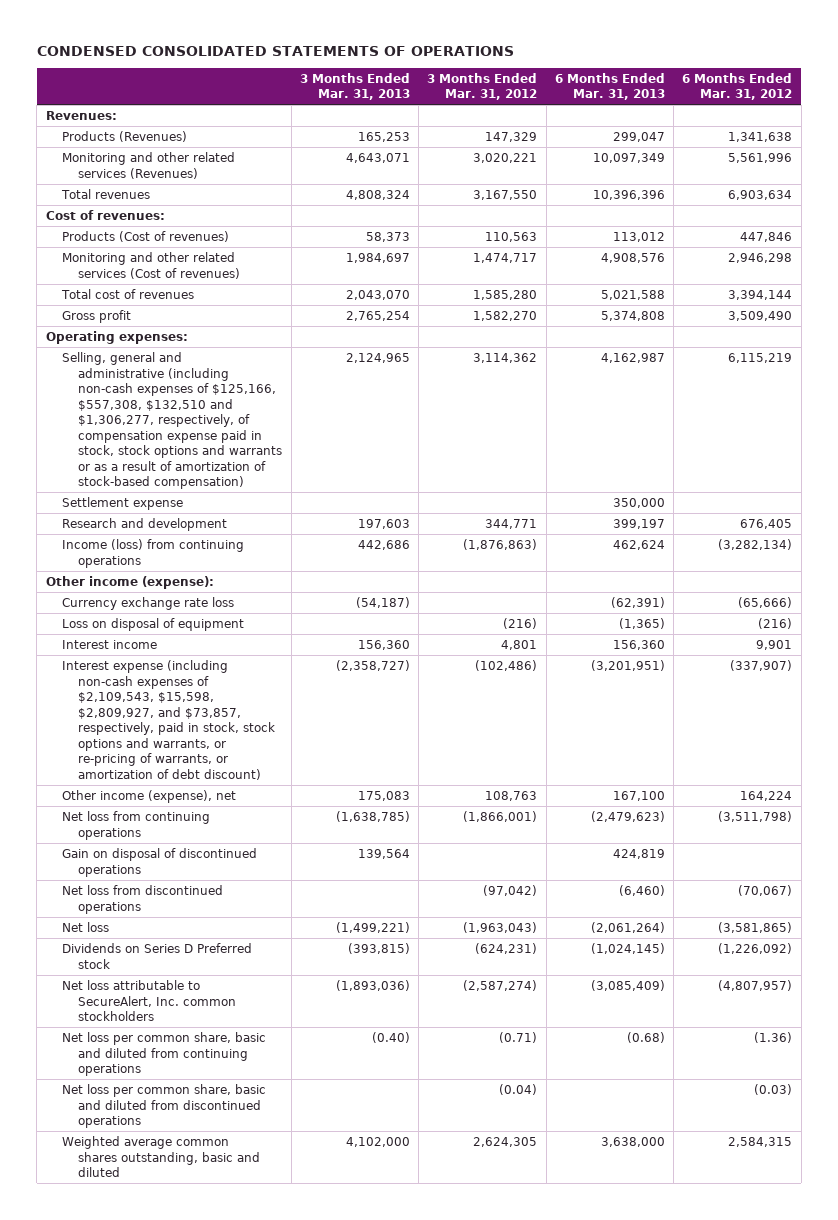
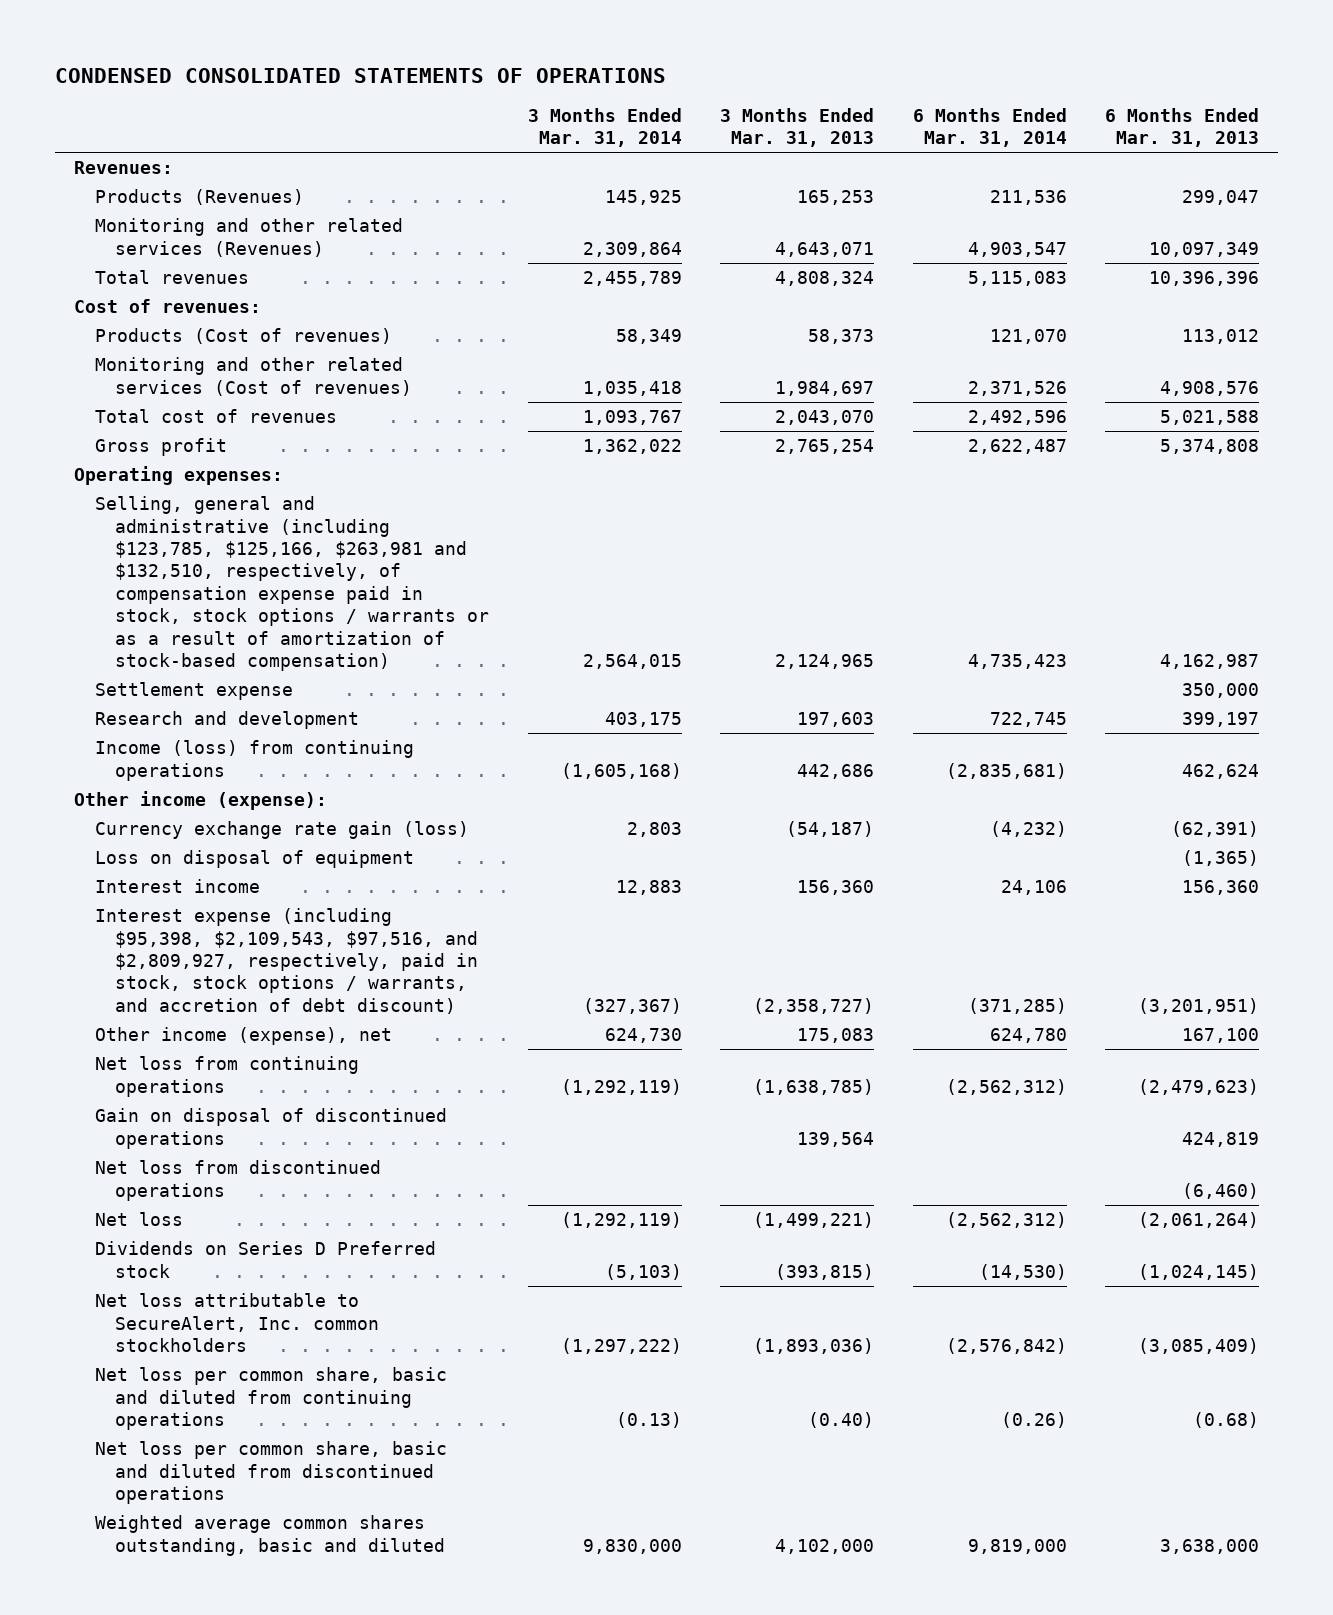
- | 3 Months Ended Mar. 31, 2013 | 3 Months Ended Mar. 31, 2012 | 6 Months Ended Mar. 31, 2013 | 6 Months Ended Mar. 31, 2012
+ | 3 Months Ended Mar. 31, 2014 | 3 Months Ended Mar. 31, 2013 | 6 Months Ended Mar. 31, 2014 | 6 Months Ended Mar. 31, 2013
- Selling, general and administrative (including non-cash expenses of $125,166, $557,308, $132,510 and $1,306,277, respectively, of compensation expense paid in stock, stock options and warrants or as a result of amortization of stock-based compensation) | 2,124,965 | 3,114,362 | 4,162,987 | 6,115,219
+ Selling, general and administrative (including $123,785, $125,166, $263,981 and $132,510, respectively, of compensation expense paid in stock, stock options / warrants or as a result of amortization of stock-based compensation) | 2,564,015 | 2,124,965 | 4,735,423 | 4,162,987
- Currency exchange rate loss | (54,187) | | (62,391) | (65,666)
+ Currency exchange rate gain (loss) | 2,803 | (54,187) | (4,232) | (62,391)
- Interest expense (including non-cash expenses of $2,109,543, $15,598, $2,809,927, and $73,857, respectively, paid in stock, stock options and warrants, or re-pricing of warrants, or amortization of debt discount) | (2,358,727) | (102,486) | (3,201,951) | (337,907)
+ Interest expense (including $95,398, $2,109,543, $97,516, and $2,809,927, respectively, paid in stock, stock options / warrants, and accretion of debt discount) | (327,367) | (2,358,727) | (371,285) | (3,201,951)

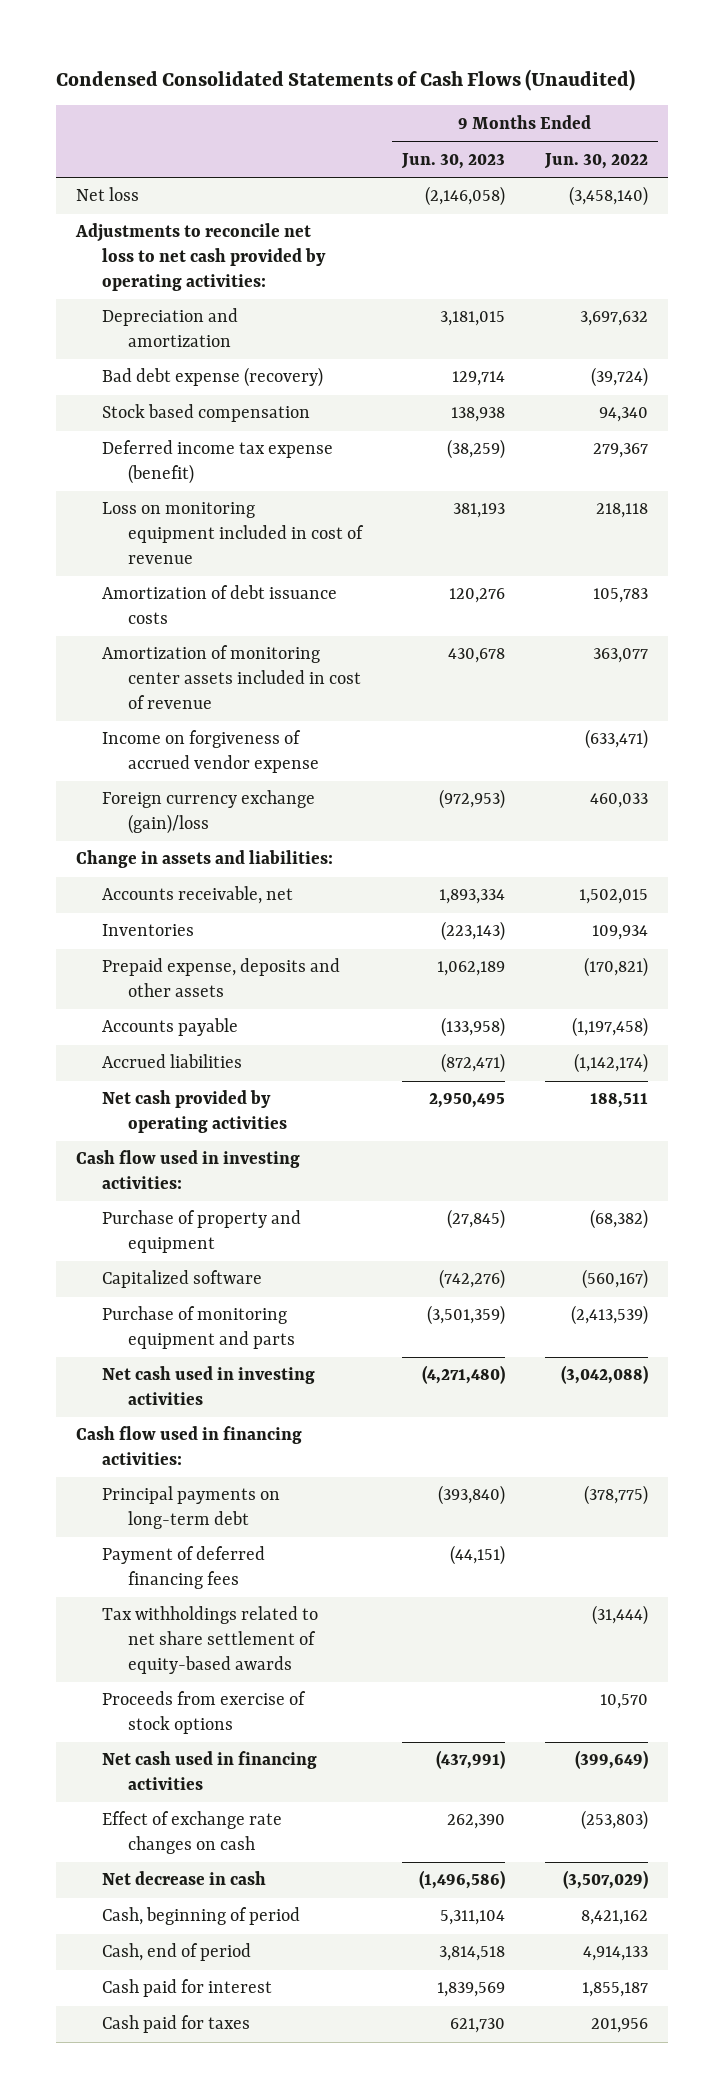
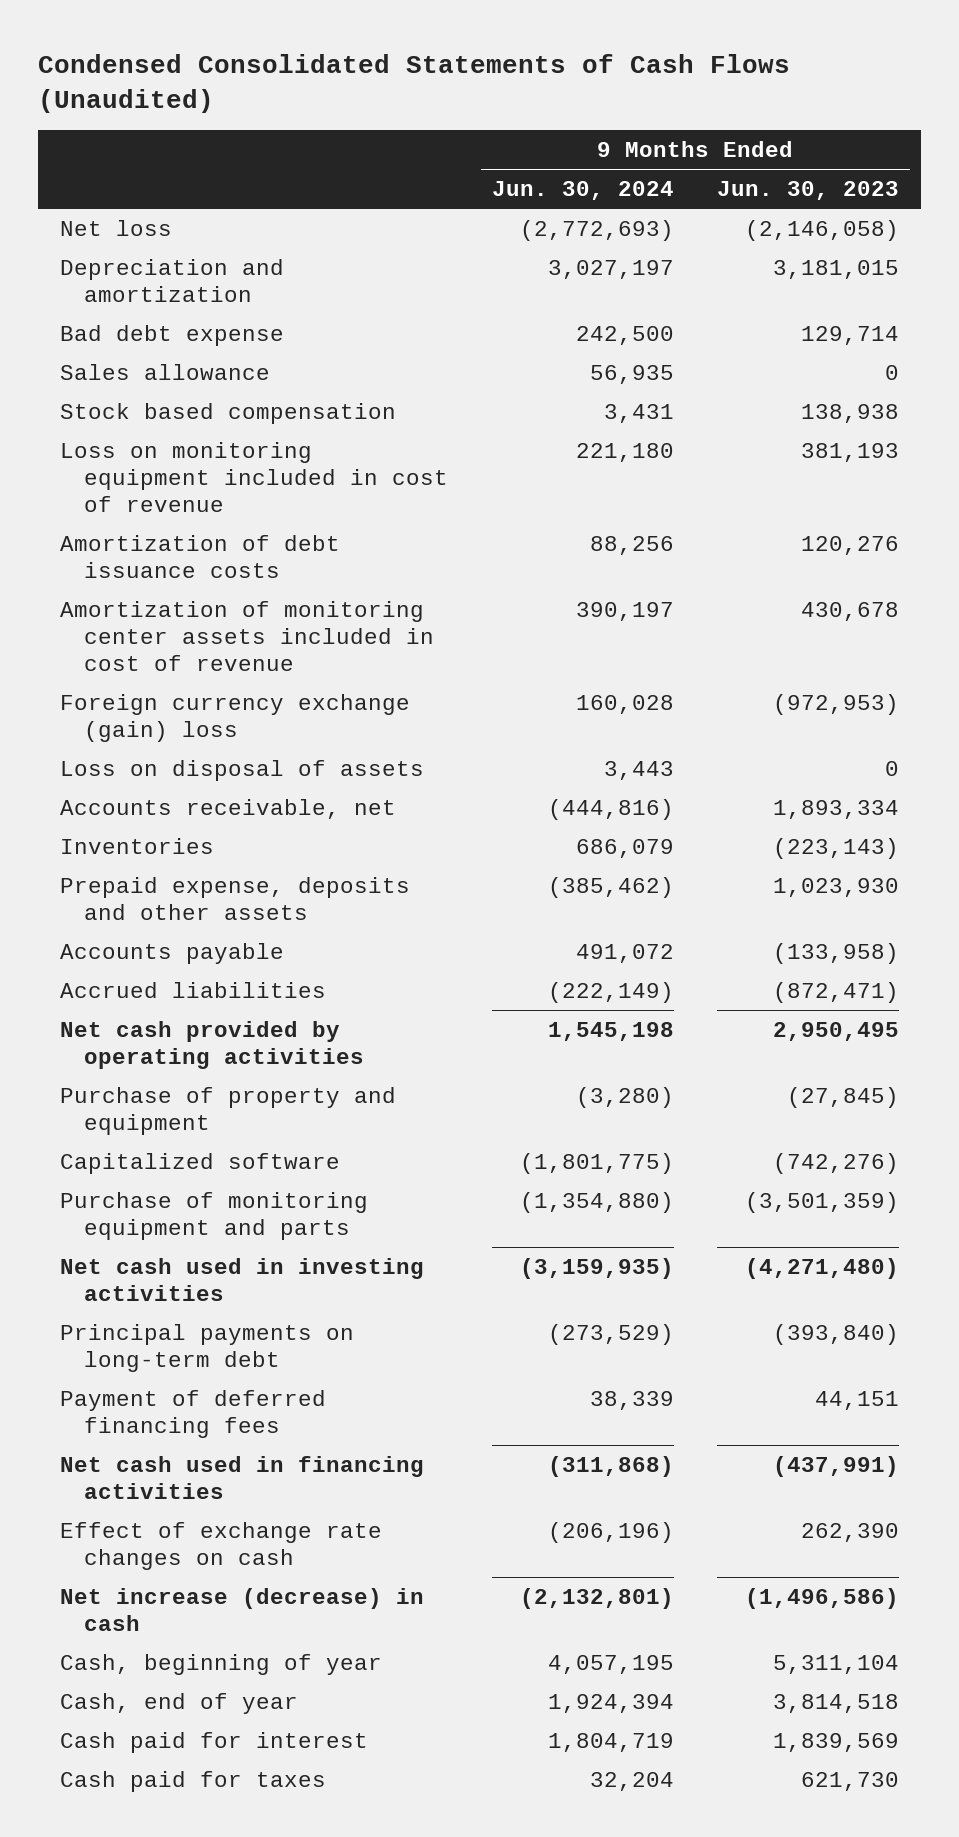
- | 9 Months Ended Jun. 30, 2023 | 9 Months Ended Jun. 30, 2022
+ | 9 Months Ended Jun. 30, 2024 | 9 Months Ended Jun. 30, 2023
- Adjustments to reconcile net loss to net cash provided by operating activities:
- Bad debt expense (recovery) | 129,714 | (39,724)
+ Bad debt expense | 242,500 | 129,714
+ Sales allowance | 56,935 | 0
- Deferred income tax expense (benefit) | (38,259) | 279,367
- Income on forgiveness of accrued vendor expense | | (633,471)
- Foreign currency exchange (gain)/loss | (972,953) | 460,033
- Change in assets and liabilities:
+ Foreign currency exchange (gain) loss | 160,028 | (972,953)
+ Loss on disposal of assets | 3,443 | 0
- Prepaid expense, deposits and other assets | 1,062,189 | (170,821)
+ Prepaid expense, deposits and other assets | (385,462) | 1,023,930
- Cash flow used in investing activities:
- Cash flow used in financing activities:
- Payment of deferred financing fees | (44,151) |
- Tax withholdings related to net share settlement of equity-based awards | | (31,444)
- Proceeds from exercise of stock options | | 10,570
+ Payment of deferred financing fees | 38,339 | 44,151
- Net decrease in cash | (1,496,586) | (3,507,029)
- Cash, beginning of period | 5,311,104 | 8,421,162
- Cash, end of period | 3,814,518 | 4,914,133
+ Net increase (decrease) in cash | (2,132,801) | (1,496,586)
+ Cash, beginning of year | 4,057,195 | 5,311,104
+ Cash, end of year | 1,924,394 | 3,814,518

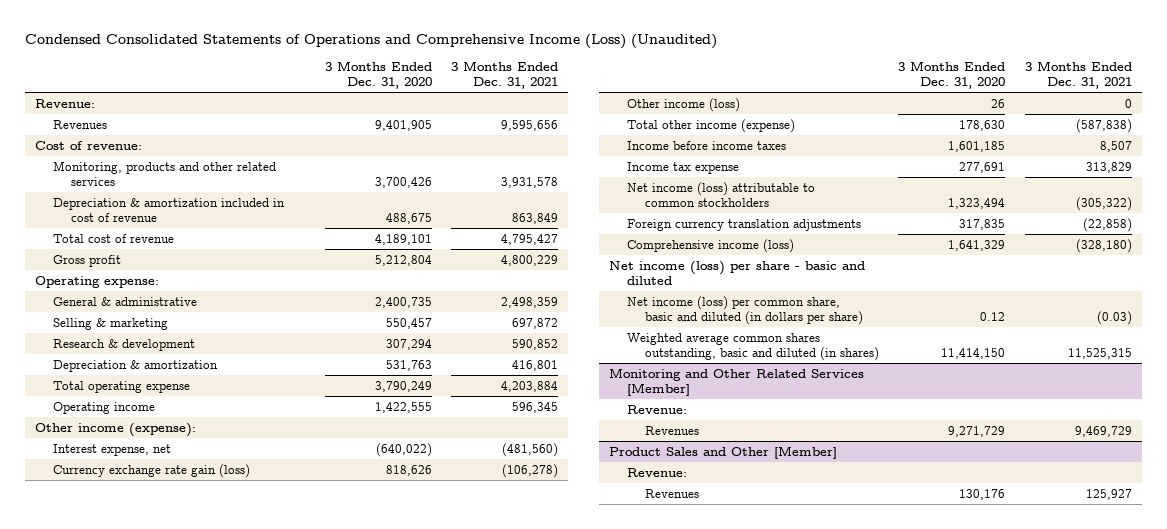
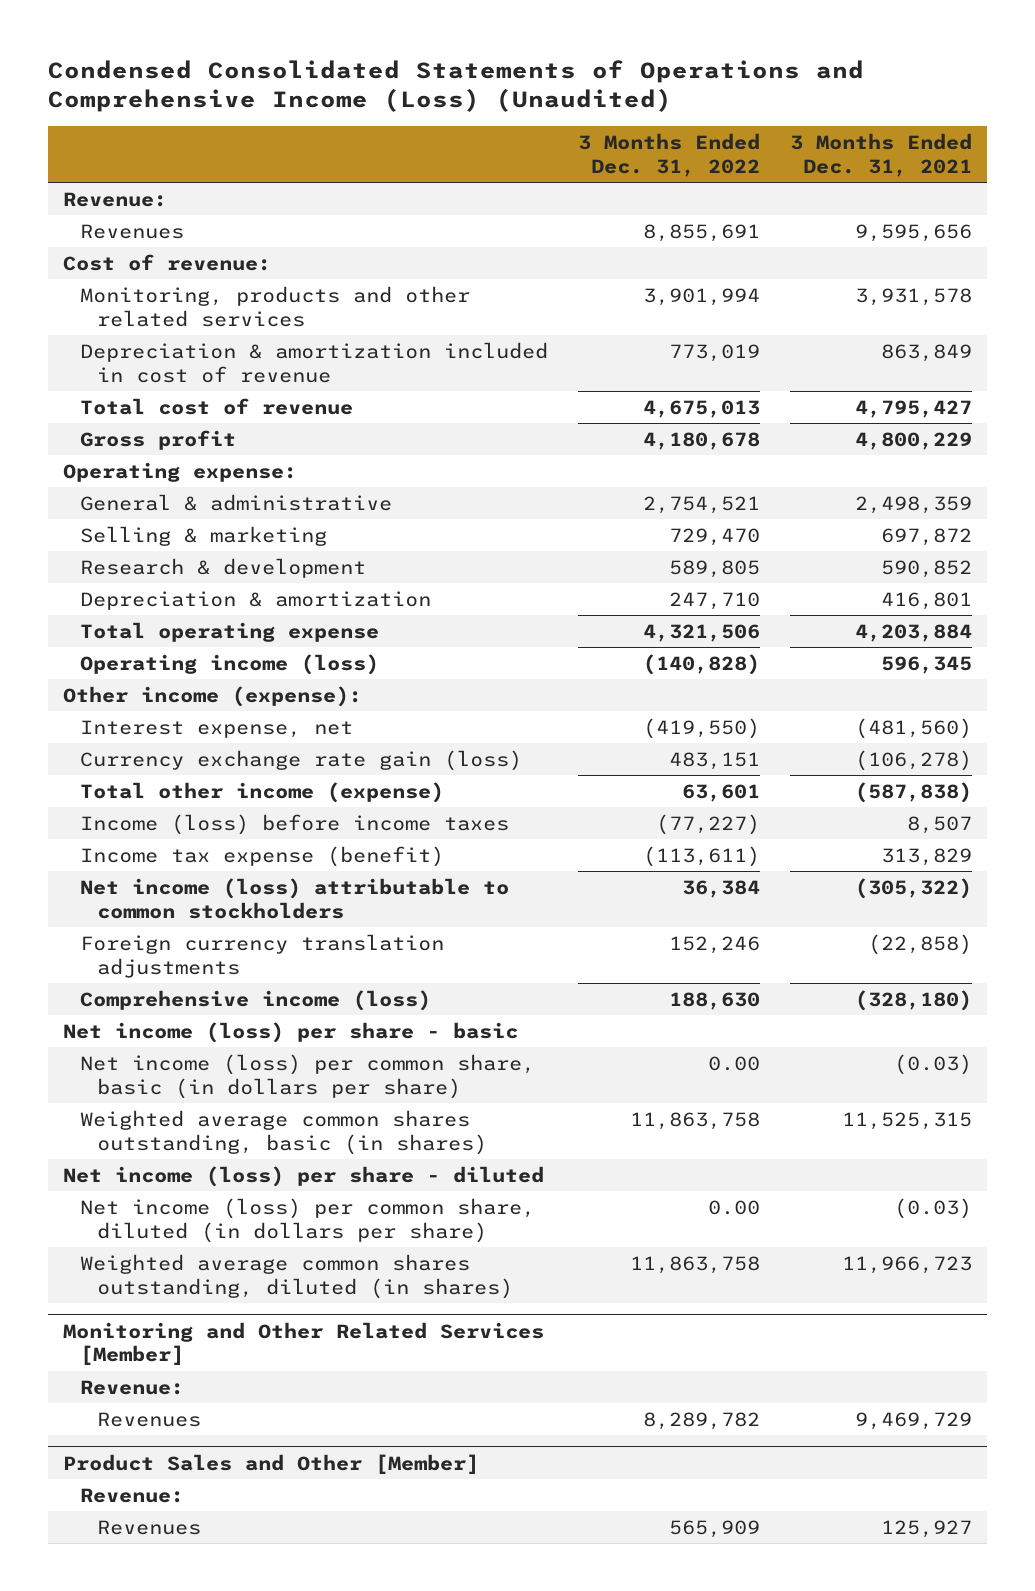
- | 3 Months Ended Dec. 31, 2020 | 3 Months Ended Dec. 31, 2021
+ | 3 Months Ended Dec. 31, 2022 | 3 Months Ended Dec. 31, 2021
- Operating income | 1,422,555 | 596,345
+ Operating income (loss) | (140,828) | 596,345
- Other income (loss) | 26 | 0
- Income before income taxes | 1,601,185 | 8,507
- Income tax expense | 277,691 | 313,829
+ Income (loss) before income taxes | (77,227) | 8,507
+ Income tax expense (benefit) | (113,611) | 313,829
- Net income (loss) per share - basic and diluted
- Net income (loss) per common share, basic and diluted (in dollars per share) | 0.12 | (0.03)
- Weighted average common shares outstanding, basic and diluted (in shares) | 11,414,150 | 11,525,315
+ Net income (loss) per share - basic
+ Net income (loss) per common share, basic (in dollars per share) | 0.00 | (0.03)
+ Weighted average common shares outstanding, basic (in shares) | 11,863,758 | 11,525,315
+ Net income (loss) per share - diluted
+ Net income (loss) per common share, diluted (in dollars per share) | 0.00 | (0.03)
+ Weighted average common shares outstanding, diluted (in shares) | 11,863,758 | 11,966,723

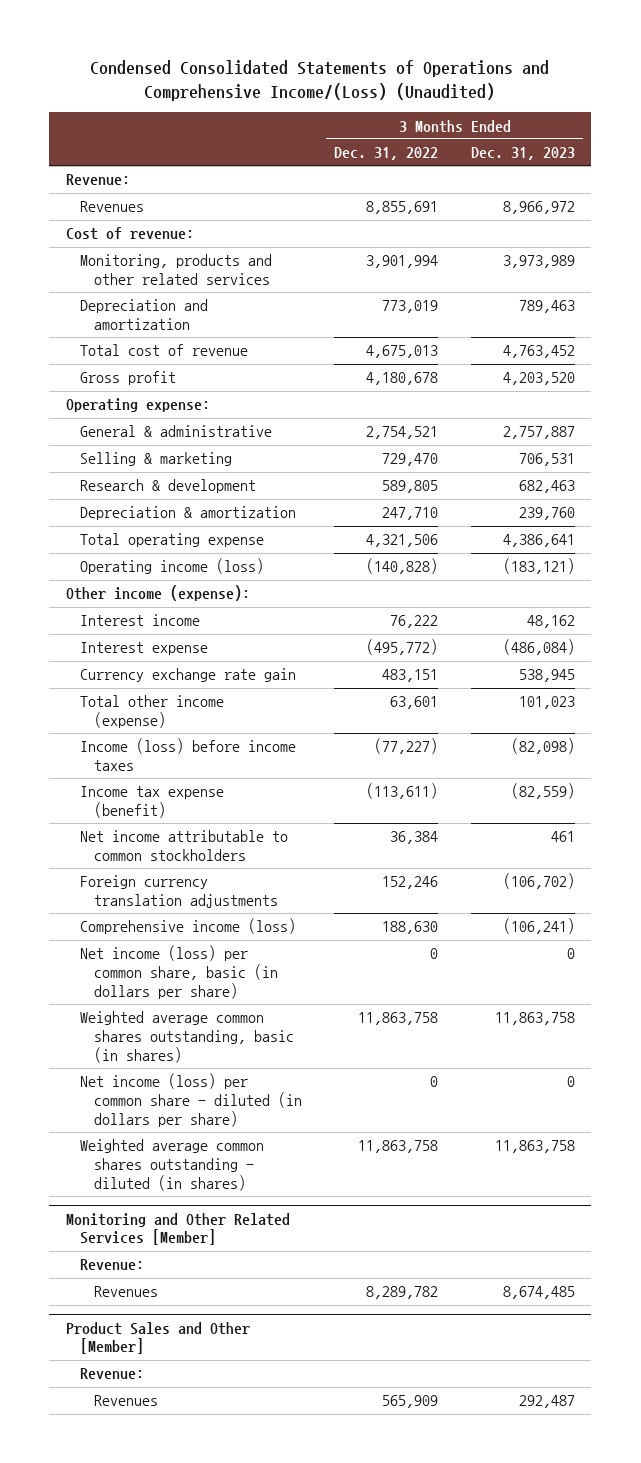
- Condensed Consolidated Statements of Operations and Comprehensive Income (Loss) (Unaudited)
+ Condensed Consolidated Statements of Operations and Comprehensive Income/(Loss) (Unaudited)
- | 3 Months Ended Dec. 31, 2022 | 3 Months Ended Dec. 31, 2021
+ | 3 Months Ended Dec. 31, 2022 | 3 Months Ended Dec. 31, 2023
- Depreciation & amortization included in cost of revenue | 773,019 | 863,849
+ Depreciation and amortization | 773,019 | 789,463
- Interest expense, net | (419,550) | (481,560)
- Currency exchange rate gain (loss) | 483,151 | (106,278)
+ Interest income | 76,222 | 48,162
+ Interest expense | (495,772) | (486,084)
+ Currency exchange rate gain | 483,151 | 538,945
- Net income (loss) attributable to common stockholders | 36,384 | (305,322)
+ Net income attributable to common stockholders | 36,384 | 461
- Net income (loss) per share - basic
- Net income (loss) per common share, basic (in dollars per share) | 0.00 | (0.03)
+ Net income (loss) per common share, basic (in dollars per share) | 0 | 0
- Net income (loss) per share - diluted
- Net income (loss) per common share, diluted (in dollars per share) | 0.00 | (0.03)
- Weighted average common shares outstanding, diluted (in shares) | 11,863,758 | 11,966,723
+ Net income (loss) per common share - diluted (in dollars per share) | 0 | 0
+ Weighted average common shares outstanding - diluted (in shares) | 11,863,758 | 11,863,758

